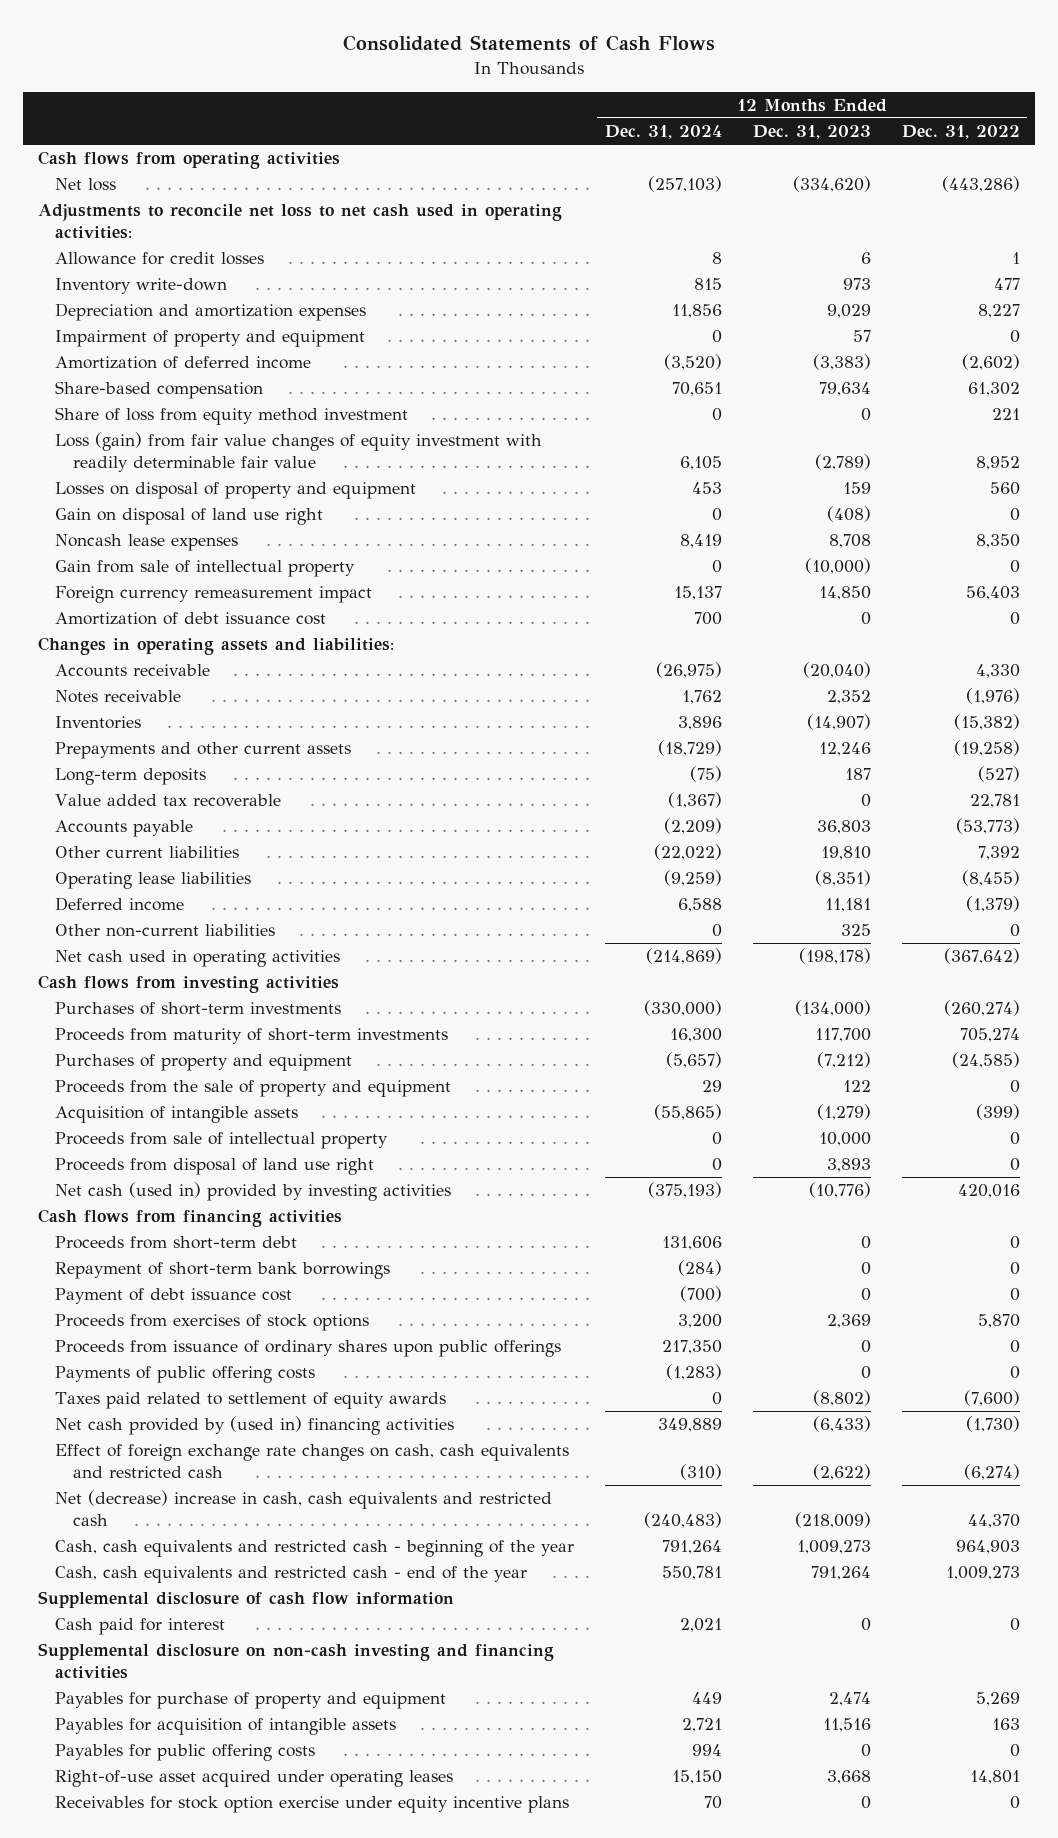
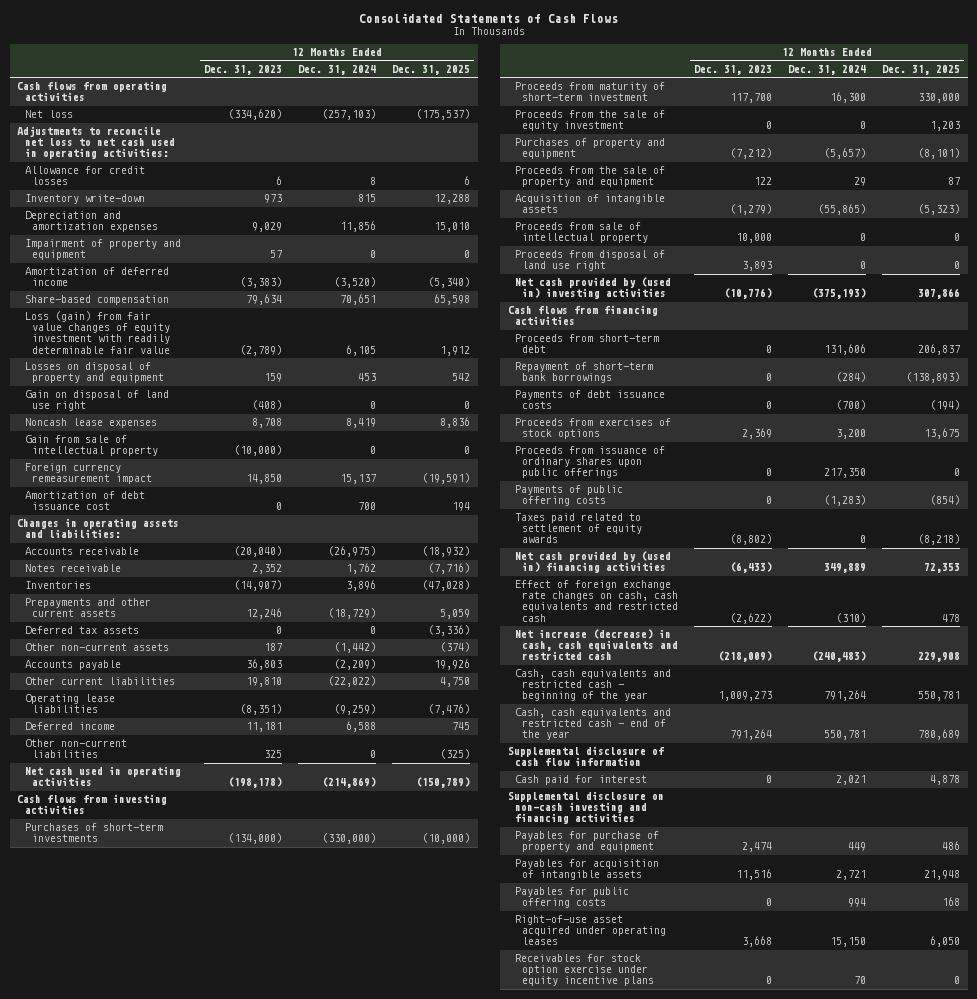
- | 12 Months Ended Dec. 31, 2024 | 12 Months Ended Dec. 31, 2023 | 12 Months Ended Dec. 31, 2022
+ | 12 Months Ended Dec. 31, 2023 | 12 Months Ended Dec. 31, 2024 | 12 Months Ended Dec. 31, 2025
- Share of loss from equity method investment | 0 | 0 | 221
- Long-term deposits | (75) | 187 | (527)
- Value added tax recoverable | (1,367) | 0 | 22,781
+ Deferred tax assets | 0 | 0 | (3,336)
+ Other non-current assets | 187 | (1,442) | (374)
- Proceeds from maturity of short-term investments | 16,300 | 117,700 | 705,274
+ Proceeds from maturity of short-term investment | 117,700 | 16,300 | 330,000
+ Proceeds from the sale of equity investment | 0 | 0 | 1,203
- Net cash (used in) provided by investing activities | (375,193) | (10,776) | 420,016
+ Net cash provided by (used in) investing activities | (10,776) | (375,193) | 307,866
- Payment of debt issuance cost | (700) | 0 | 0
+ Payments of debt issuance costs | 0 | (700) | (194)
- Net (decrease) increase in cash, cash equivalents and restricted cash | (240,483) | (218,009) | 44,370
+ Net increase (decrease) in cash, cash equivalents and restricted cash | (218,009) | (240,483) | 229,908

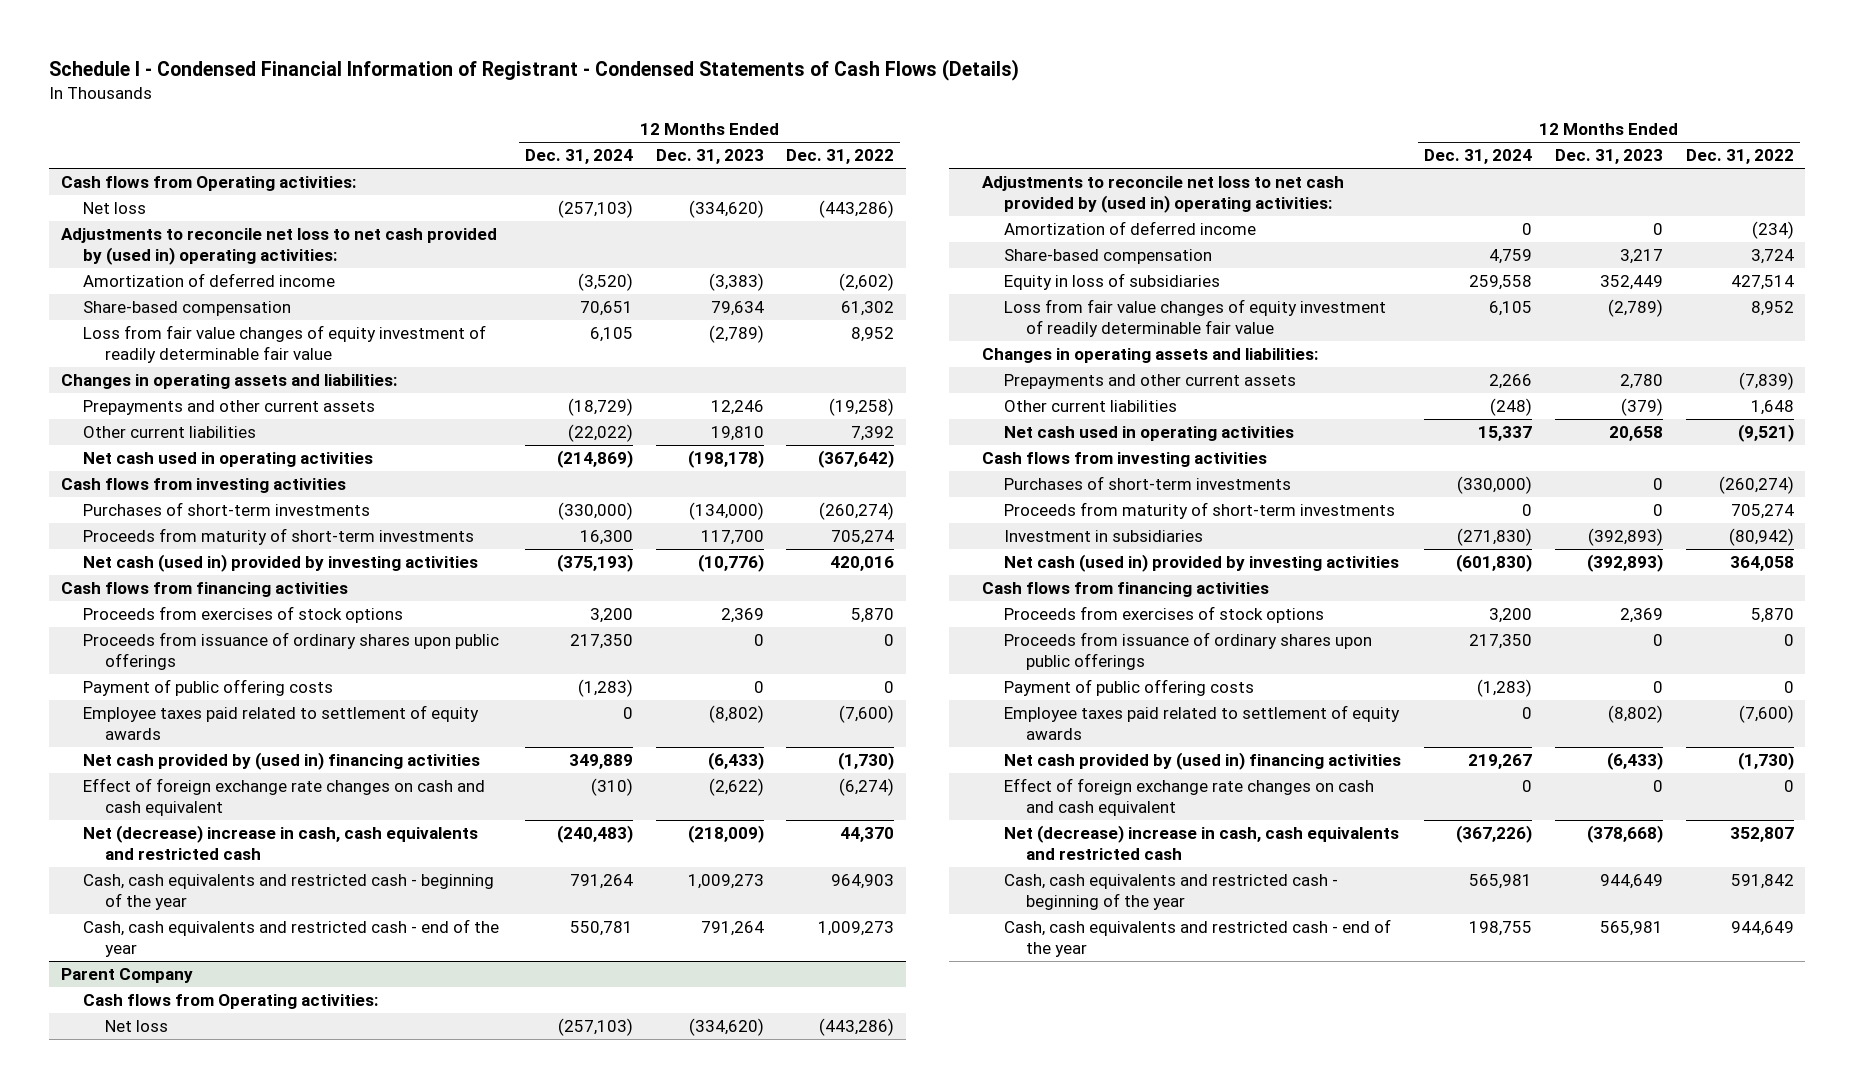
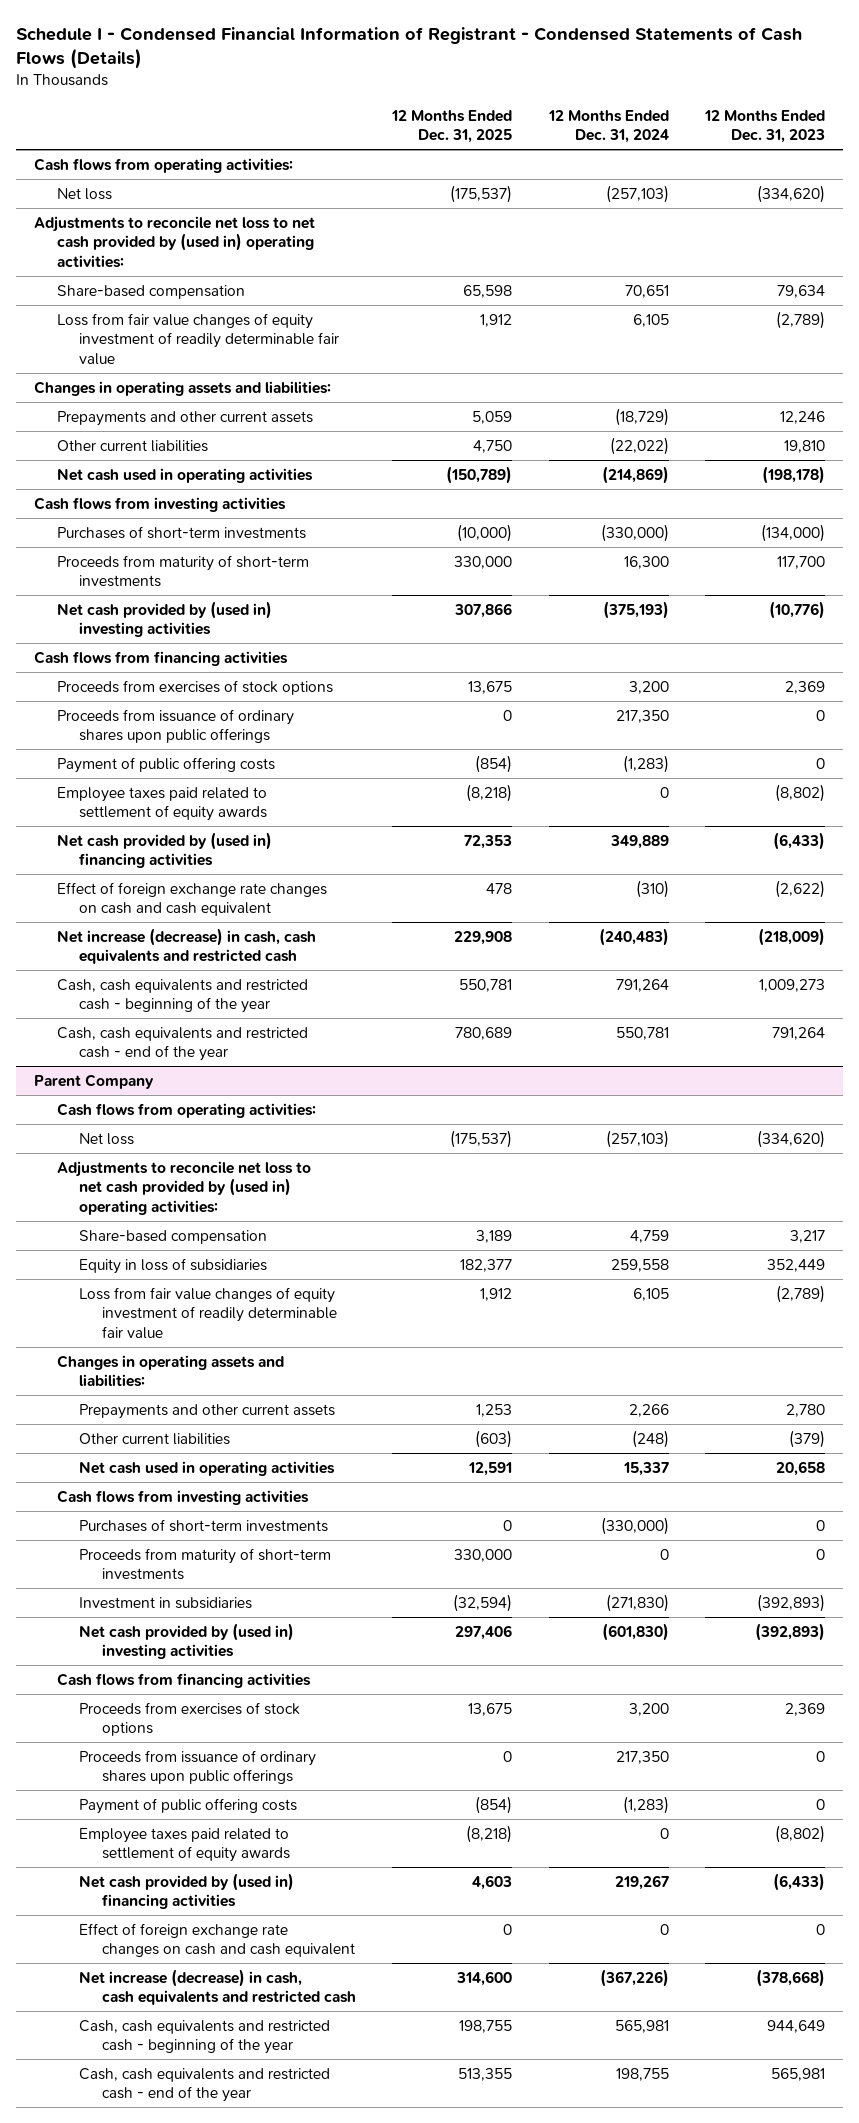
- | 12 Months Ended Dec. 31, 2024 | 12 Months Ended Dec. 31, 2023 | 12 Months Ended Dec. 31, 2022
+ | 12 Months Ended Dec. 31, 2025 | 12 Months Ended Dec. 31, 2024 | 12 Months Ended Dec. 31, 2023
- Cash flows from Operating activities:
+ Cash flows from operating activities:
- Amortization of deferred income | (3,520) | (3,383) | (2,602)
- Net cash (used in) provided by investing activities | (375,193) | (10,776) | 420,016
+ Net cash provided by (used in) investing activities | 307,866 | (375,193) | (10,776)
- Net (decrease) increase in cash, cash equivalents and restricted cash | (240,483) | (218,009) | 44,370
+ Net increase (decrease) in cash, cash equivalents and restricted cash | 229,908 | (240,483) | (218,009)
@ Parent Company
- Cash flows from Operating activities:
+ Cash flows from operating activities:
- Amortization of deferred income | 0 | 0 | (234)
- Net cash (used in) provided by investing activities | (601,830) | (392,893) | 364,058
+ Net cash provided by (used in) investing activities | 297,406 | (601,830) | (392,893)
- Net (decrease) increase in cash, cash equivalents and restricted cash | (367,226) | (378,668) | 352,807
+ Net increase (decrease) in cash, cash equivalents and restricted cash | 314,600 | (367,226) | (378,668)

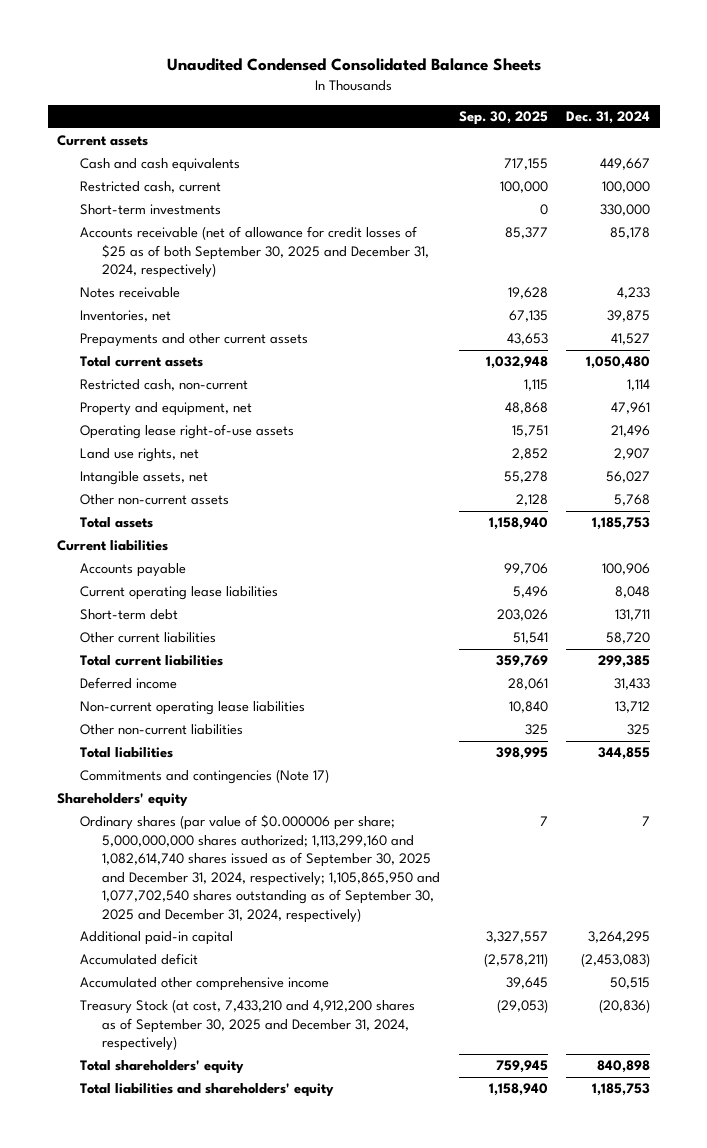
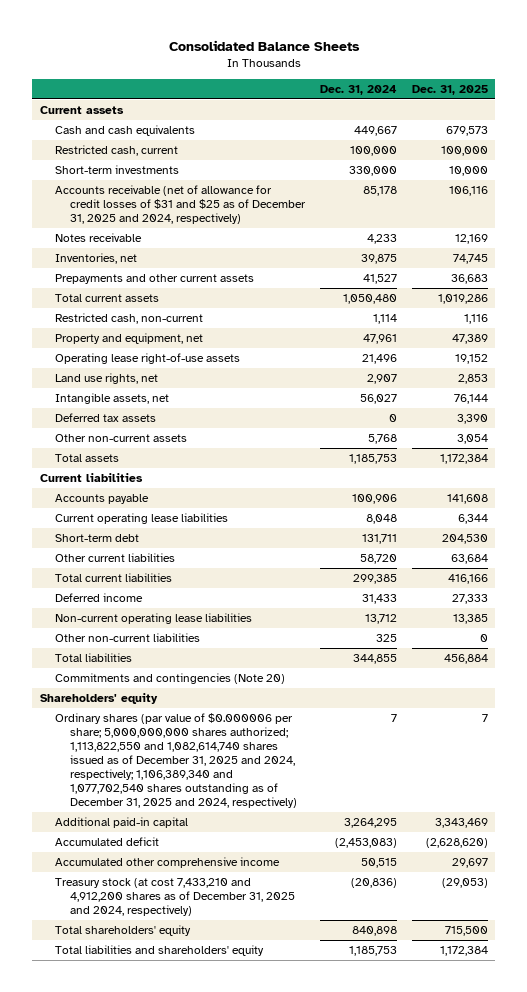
- Unaudited Condensed Consolidated Balance Sheets
+ Consolidated Balance Sheets
- | Sep. 30, 2025 | Dec. 31, 2024
+ | Dec. 31, 2024 | Dec. 31, 2025
- Accounts receivable (net of allowance for credit losses of $25 as of both September 30, 2025 and December 31, 2024, respectively) | 85,377 | 85,178
+ Accounts receivable (net of allowance for credit losses of $31 and $25 as of December 31, 2025 and 2024, respectively) | 85,178 | 106,116
+ Deferred tax assets | 0 | 3,390
- Commitments and contingencies (Note 17)
+ Commitments and contingencies (Note 20)
- Ordinary shares (par value of $0.000006 per share; 5,000,000,000 shares authorized; 1,113,299,160 and 1,082,614,740 shares issued as of September 30, 2025 and December 31, 2024, respectively; 1,105,865,950 and 1,077,702,540 shares outstanding as of September 30, 2025 and December 31, 2024, respectively) | 7 | 7
+ Ordinary shares (par value of $0.000006 per share; 5,000,000,000 shares authorized; 1,113,822,550 and 1,082,614,740 shares issued as of December 31, 2025 and 2024, respectively; 1,106,389,340 and 1,077,702,540 shares outstanding as of December 31, 2025 and 2024, respectively) | 7 | 7
- Treasury Stock (at cost, 7,433,210 and 4,912,200 shares as of September 30, 2025 and December 31, 2024, respectively) | (29,053) | (20,836)
+ Treasury stock (at cost 7,433,210 and 4,912,200 shares as of December 31, 2025 and 2024, respectively) | (20,836) | (29,053)

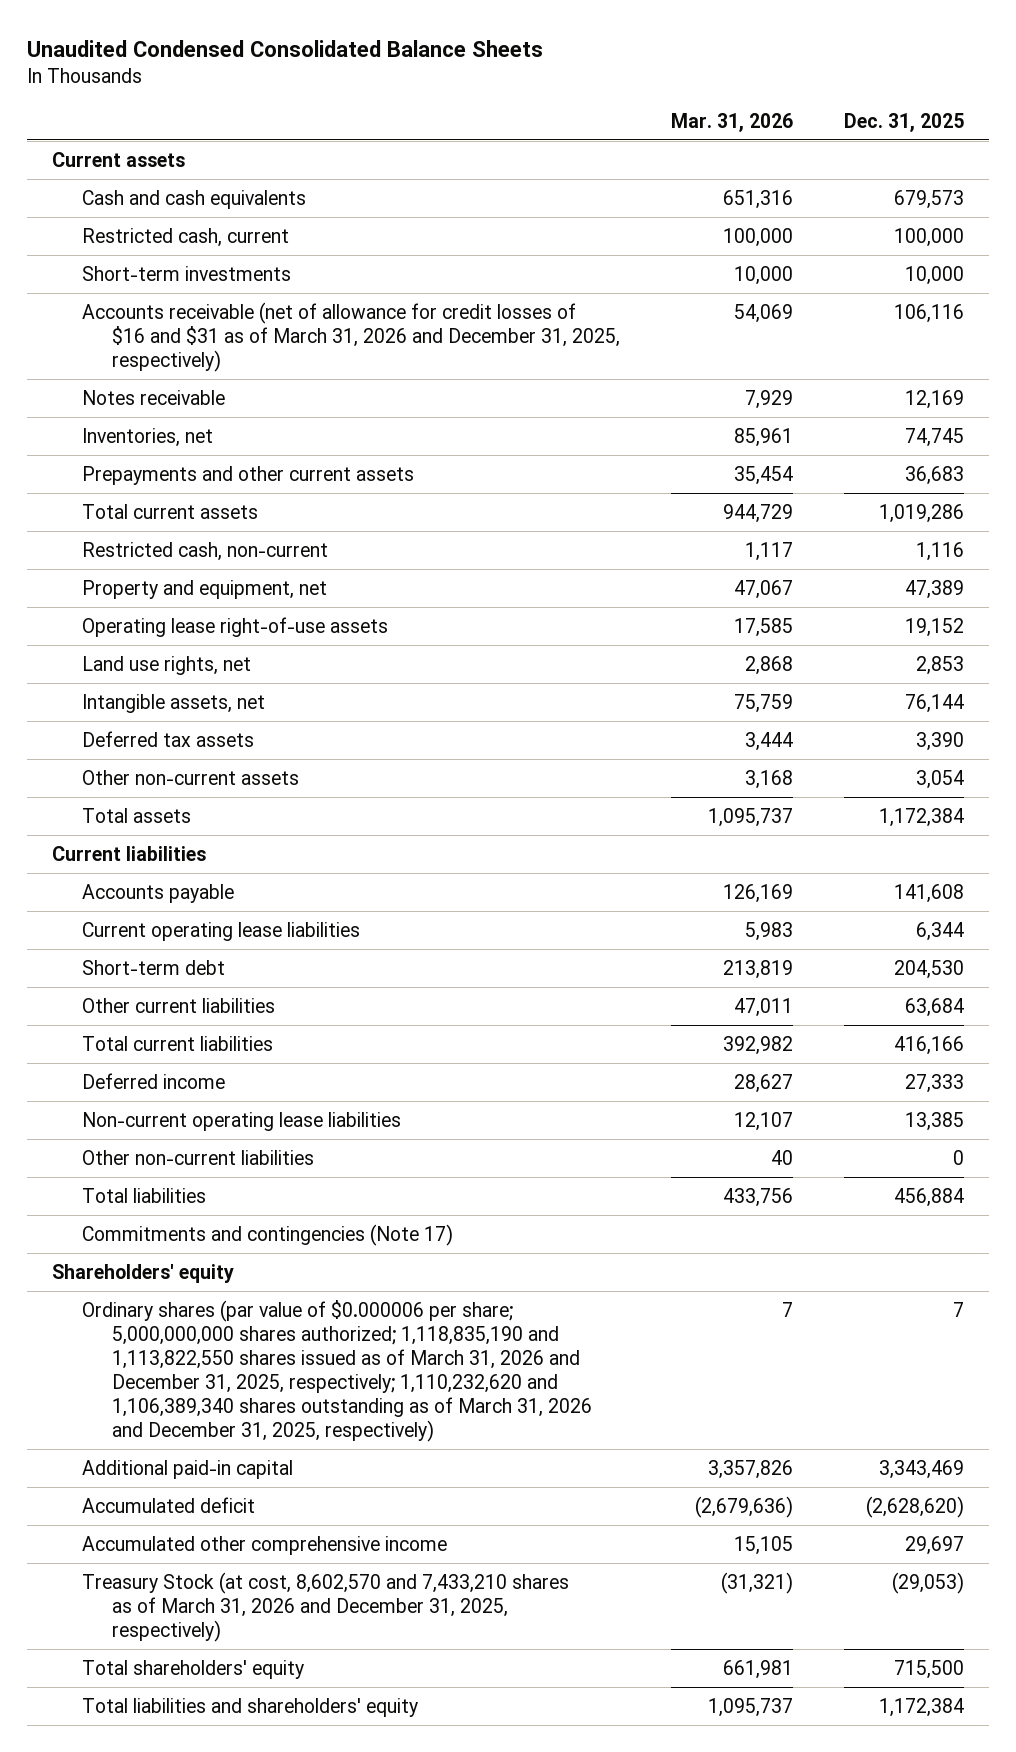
- Consolidated Balance Sheets
+ Unaudited Condensed Consolidated Balance Sheets
- | Dec. 31, 2024 | Dec. 31, 2025
+ | Mar. 31, 2026 | Dec. 31, 2025
- Accounts receivable (net of allowance for credit losses of $31 and $25 as of December 31, 2025 and 2024, respectively) | 85,178 | 106,116
+ Accounts receivable (net of allowance for credit losses of $16 and $31 as of March 31, 2026 and December 31, 2025, respectively) | 54,069 | 106,116
- Commitments and contingencies (Note 20)
+ Commitments and contingencies (Note 17)
- Ordinary shares (par value of $0.000006 per share; 5,000,000,000 shares authorized; 1,113,822,550 and 1,082,614,740 shares issued as of December 31, 2025 and 2024, respectively; 1,106,389,340 and 1,077,702,540 shares outstanding as of December 31, 2025 and 2024, respectively) | 7 | 7
+ Ordinary shares (par value of $0.000006 per share; 5,000,000,000 shares authorized; 1,118,835,190 and 1,113,822,550 shares issued as of March 31, 2026 and December 31, 2025, respectively; 1,110,232,620 and 1,106,389,340 shares outstanding as of March 31, 2026 and December 31, 2025, respectively) | 7 | 7
- Treasury stock (at cost 7,433,210 and 4,912,200 shares as of December 31, 2025 and 2024, respectively) | (20,836) | (29,053)
+ Treasury Stock (at cost, 8,602,570 and 7,433,210 shares as of March 31, 2026 and December 31, 2025, respectively) | (31,321) | (29,053)

